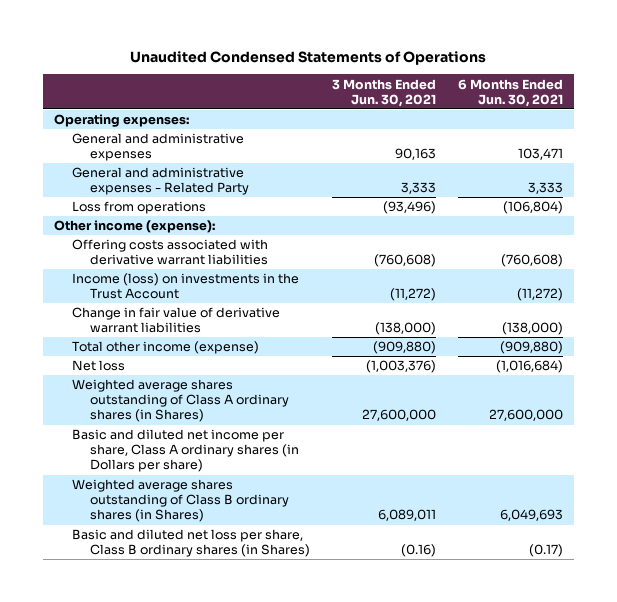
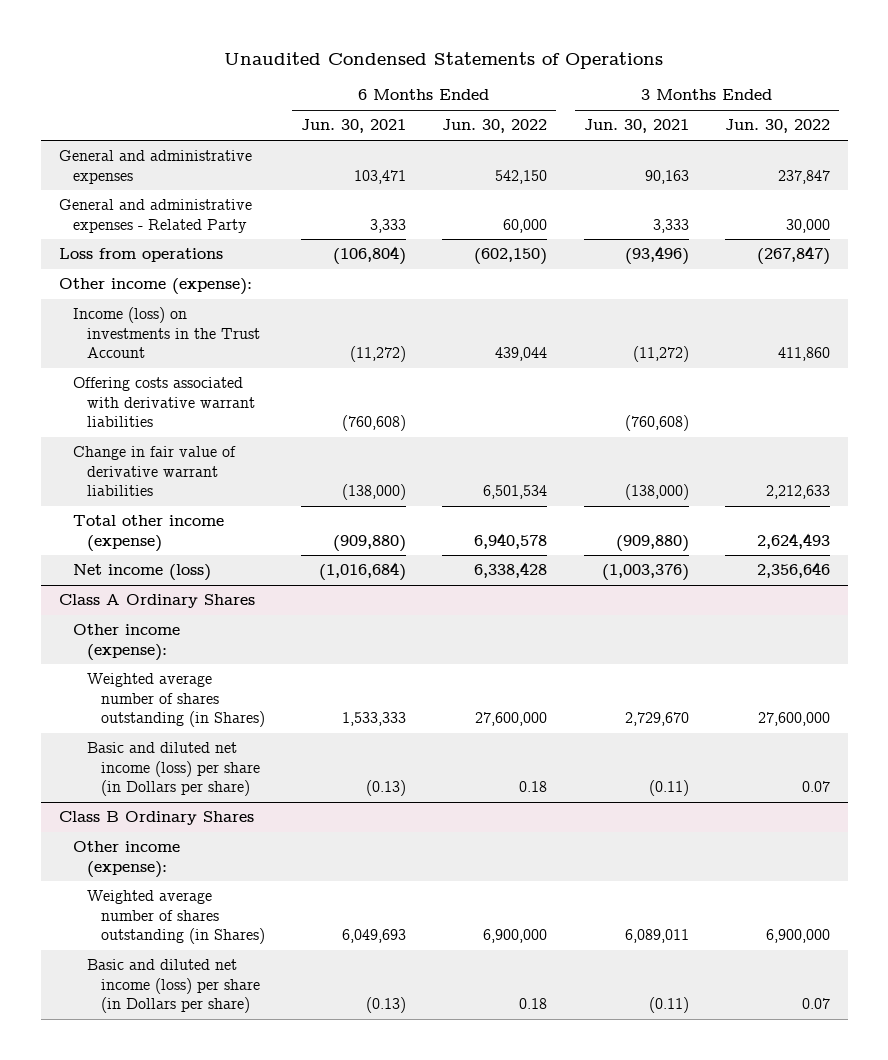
- | 3 Months Ended Jun. 30, 2021 | 6 Months Ended Jun. 30, 2021
+ | 6 Months Ended Jun. 30, 2021 | 6 Months Ended Jun. 30, 2022 | 3 Months Ended Jun. 30, 2021 | 3 Months Ended Jun. 30, 2022
- Operating expenses:
moved down: Offering costs associated with derivative warrant liabilities | (760,608) | | (760,608) |
- Net loss | (1,003,376) | (1,016,684)
- Weighted average shares outstanding of Class A ordinary shares (in Shares) | 27,600,000 | 27,600,000
- Basic and diluted net income per share, Class A ordinary shares (in Dollars per share)
- Weighted average shares outstanding of Class B ordinary shares (in Shares) | 6,089,011 | 6,049,693
- Basic and diluted net loss per share, Class B ordinary shares (in Shares) | (0.16) | (0.17)
+ Net income (loss) | (1,016,684) | 6,338,428 | (1,003,376) | 2,356,646
+ Class A Ordinary Shares
+ Other income (expense):
+ Weighted average number of shares outstanding (in Shares) | 1,533,333 | 27,600,000 | 2,729,670 | 27,600,000
+ Basic and diluted net income (loss) per share (in Dollars per share) | (0.13) | 0.18 | (0.11) | 0.07
+ Class B Ordinary Shares
+ Other income (expense):
+ Weighted average number of shares outstanding (in Shares) | 6,049,693 | 6,900,000 | 6,089,011 | 6,900,000
+ Basic and diluted net income (loss) per share (in Dollars per share) | (0.13) | 0.18 | (0.11) | 0.07

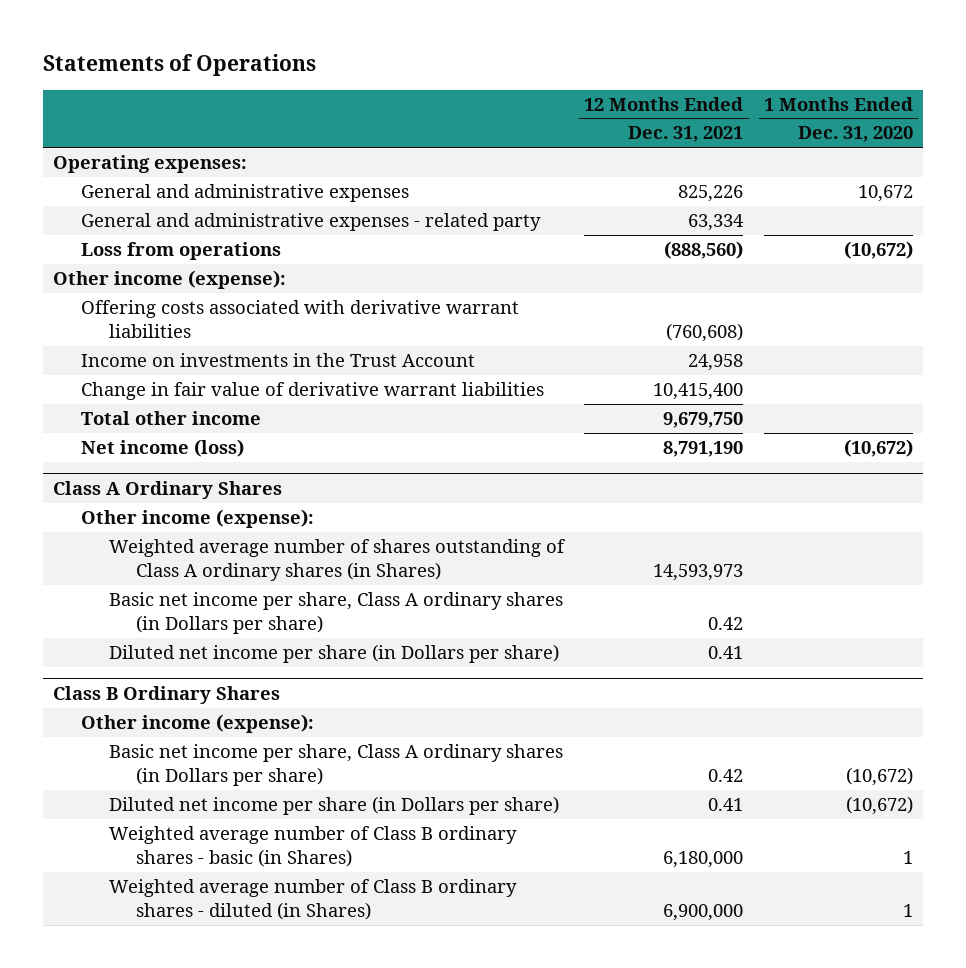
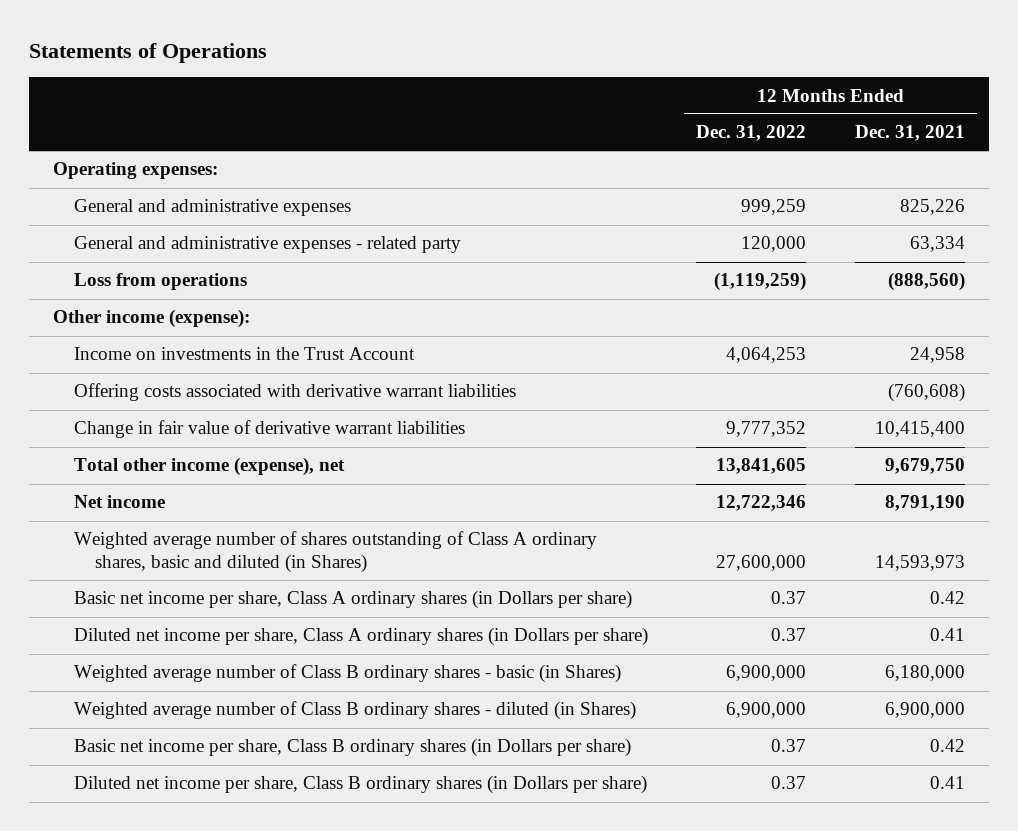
- | 12 Months Ended Dec. 31, 2021 | 1 Months Ended Dec. 31, 2020
+ | 12 Months Ended Dec. 31, 2022 | 12 Months Ended Dec. 31, 2021
moved down: Offering costs associated with derivative warrant liabilities | | (760,608)
- Total other income | 9,679,750 |
- Net income (loss) | 8,791,190 | (10,672)
- Class A Ordinary Shares
- Other income (expense):
- Weighted average number of shares outstanding of Class A ordinary shares (in Shares) | 14,593,973 |
- Basic net income per share, Class A ordinary shares (in Dollars per share) | 0.42 |
- Diluted net income per share (in Dollars per share) | 0.41 |
- Class B Ordinary Shares
- Other income (expense):
+ Total other income (expense), net | 13,841,605 | 9,679,750
+ Net income | 12,722,346 | 8,791,190
+ Weighted average number of shares outstanding of Class A ordinary shares, basic and diluted (in Shares) | 27,600,000 | 14,593,973
- Diluted net income per share (in Dollars per share) | 0.41 | (10,672)
+ Diluted net income per share, Class A ordinary shares (in Dollars per share) | 0.37 | 0.41
+ Basic net income per share, Class B ordinary shares (in Dollars per share) | 0.37 | 0.42
+ Diluted net income per share, Class B ordinary shares (in Dollars per share) | 0.37 | 0.41

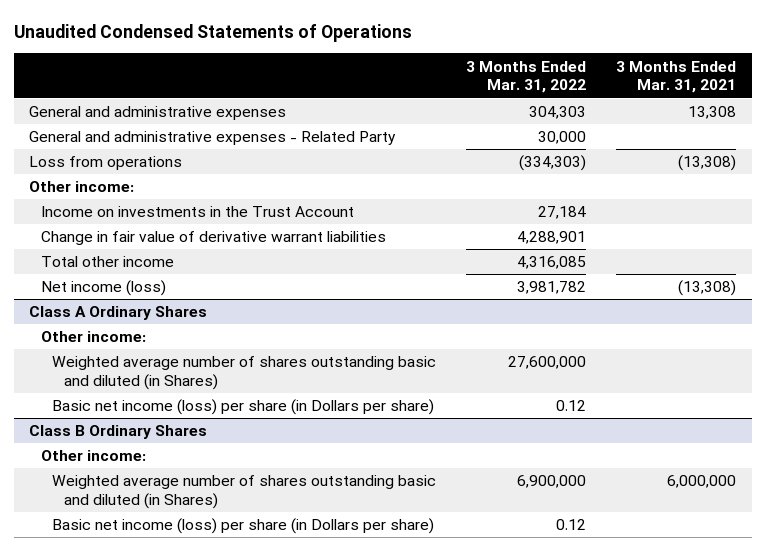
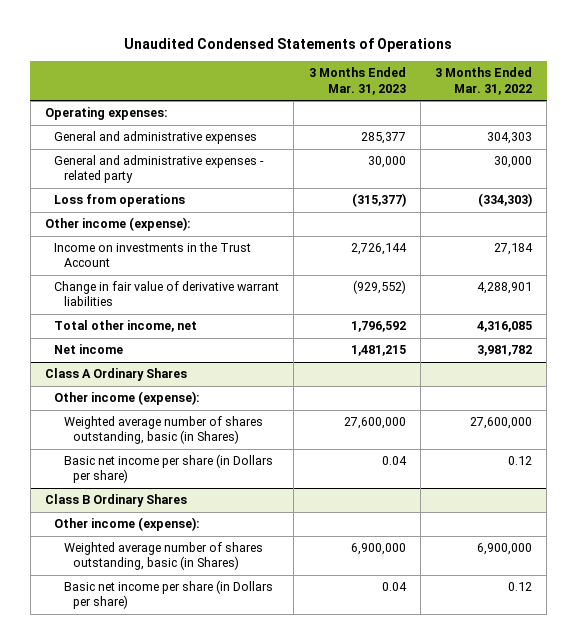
- | 3 Months Ended Mar. 31, 2022 | 3 Months Ended Mar. 31, 2021
+ | 3 Months Ended Mar. 31, 2023 | 3 Months Ended Mar. 31, 2022
+ Operating expenses:
- General and administrative expenses - Related Party | 30,000 |
+ General and administrative expenses - related party | 30,000 | 30,000
- Other income:
+ Other income (expense):
- Total other income | 4,316,085 |
- Net income (loss) | 3,981,782 | (13,308)
+ Total other income, net | 1,796,592 | 4,316,085
+ Net income | 1,481,215 | 3,981,782
@ Class A Ordinary Shares
- Other income:
- Weighted average number of shares outstanding basic and diluted (in Shares) | 27,600,000 |
- Basic net income (loss) per share (in Dollars per share) | 0.12 |
+ Other income (expense):
+ Weighted average number of shares outstanding, basic (in Shares) | 27,600,000 | 27,600,000
+ Basic net income per share (in Dollars per share) | 0.04 | 0.12
@ Class B Ordinary Shares
- Other income:
- Weighted average number of shares outstanding basic and diluted (in Shares) | 6,900,000 | 6,000,000
- Basic net income (loss) per share (in Dollars per share) | 0.12 |
+ Other income (expense):
+ Weighted average number of shares outstanding, basic (in Shares) | 6,900,000 | 6,900,000
+ Basic net income per share (in Dollars per share) | 0.04 | 0.12

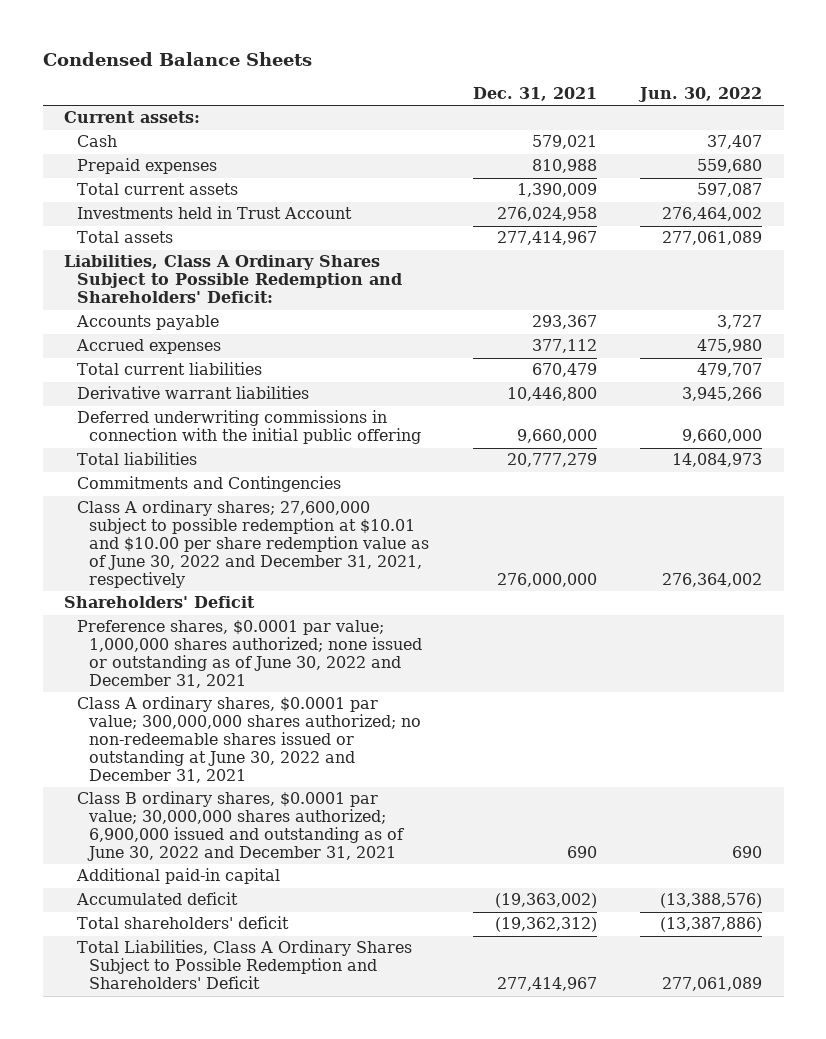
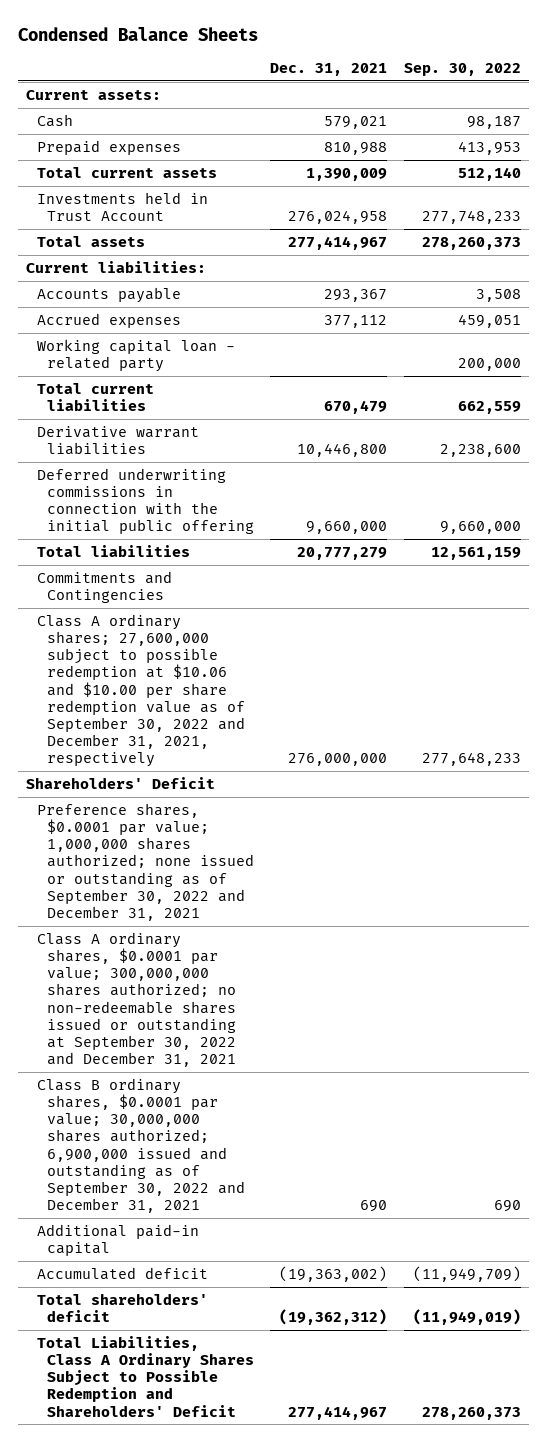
- | Dec. 31, 2021 | Jun. 30, 2022
+ | Dec. 31, 2021 | Sep. 30, 2022
- Liabilities, Class A Ordinary Shares Subject to Possible Redemption and Shareholders' Deficit:
+ Current liabilities:
+ Working capital loan - related party | | 200,000
- Class A ordinary shares; 27,600,000 subject to possible redemption at $10.01 and $10.00 per share redemption value as of June 30, 2022 and December 31, 2021, respectively | 276,000,000 | 276,364,002
+ Class A ordinary shares; 27,600,000 subject to possible redemption at $10.06 and $10.00 per share redemption value as of September 30, 2022 and December 31, 2021, respectively | 276,000,000 | 277,648,233
- Preference shares, $0.0001 par value; 1,000,000 shares authorized; none issued or outstanding as of June 30, 2022 and December 31, 2021
- Class A ordinary shares, $0.0001 par value; 300,000,000 shares authorized; no non-redeemable shares issued or outstanding at June 30, 2022 and December 31, 2021
- Class B ordinary shares, $0.0001 par value; 30,000,000 shares authorized; 6,900,000 issued and outstanding as of June 30, 2022 and December 31, 2021 | 690 | 690
+ Preference shares, $0.0001 par value; 1,000,000 shares authorized; none issued or outstanding as of September 30, 2022 and December 31, 2021
+ Class A ordinary shares, $0.0001 par value; 300,000,000 shares authorized; no non-redeemable shares issued or outstanding at September 30, 2022 and December 31, 2021
+ Class B ordinary shares, $0.0001 par value; 30,000,000 shares authorized; 6,900,000 issued and outstanding as of September 30, 2022 and December 31, 2021 | 690 | 690

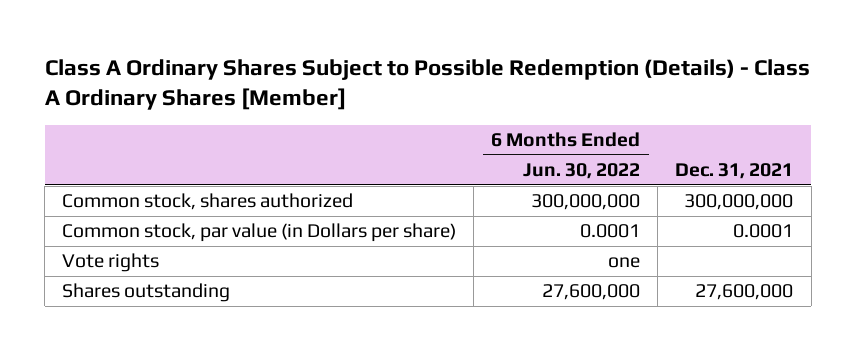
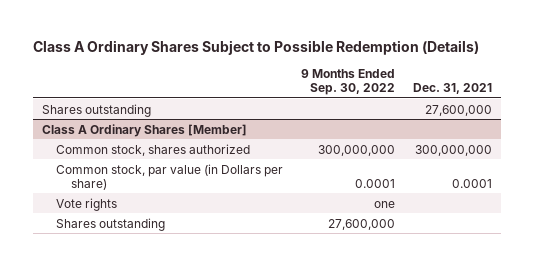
- Class A Ordinary Shares Subject to Possible Redemption (Details) - Class A Ordinary Shares [Member]
+ Class A Ordinary Shares Subject to Possible Redemption (Details)
- | 6 Months Ended Jun. 30, 2022 | Dec. 31, 2021
+ | 9 Months Ended Sep. 30, 2022 | Dec. 31, 2021
moved up: Shares outstanding | | 27,600,000
+ Class A Ordinary Shares [Member]
+ Shares outstanding | 27,600,000 |

